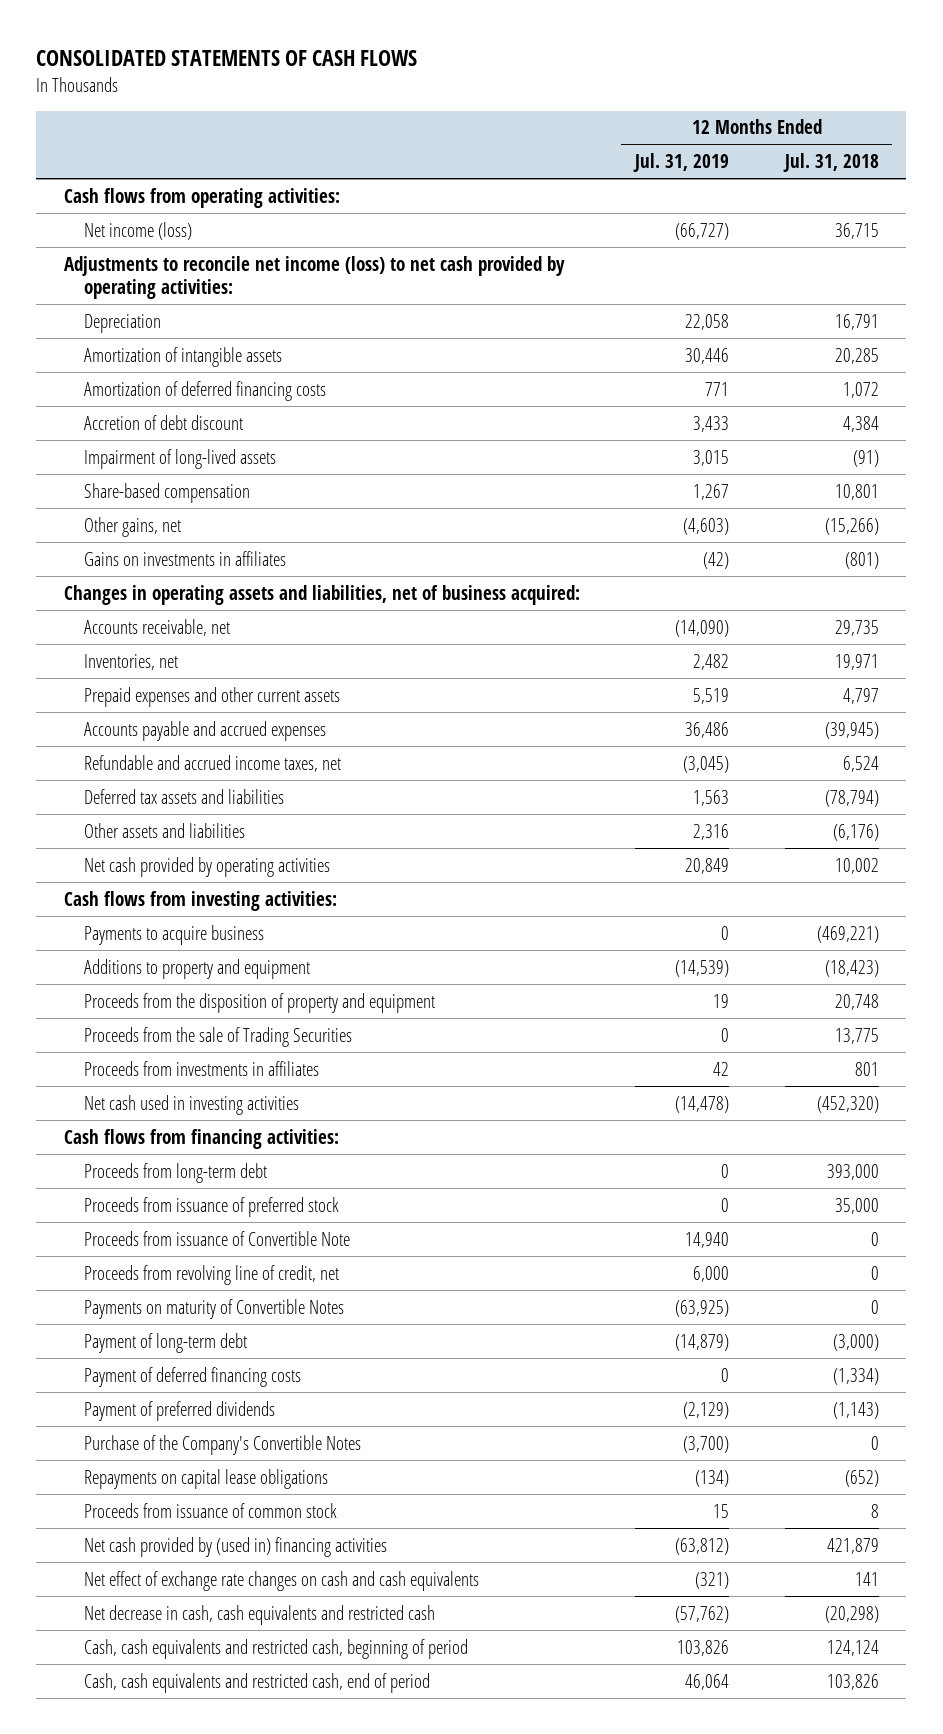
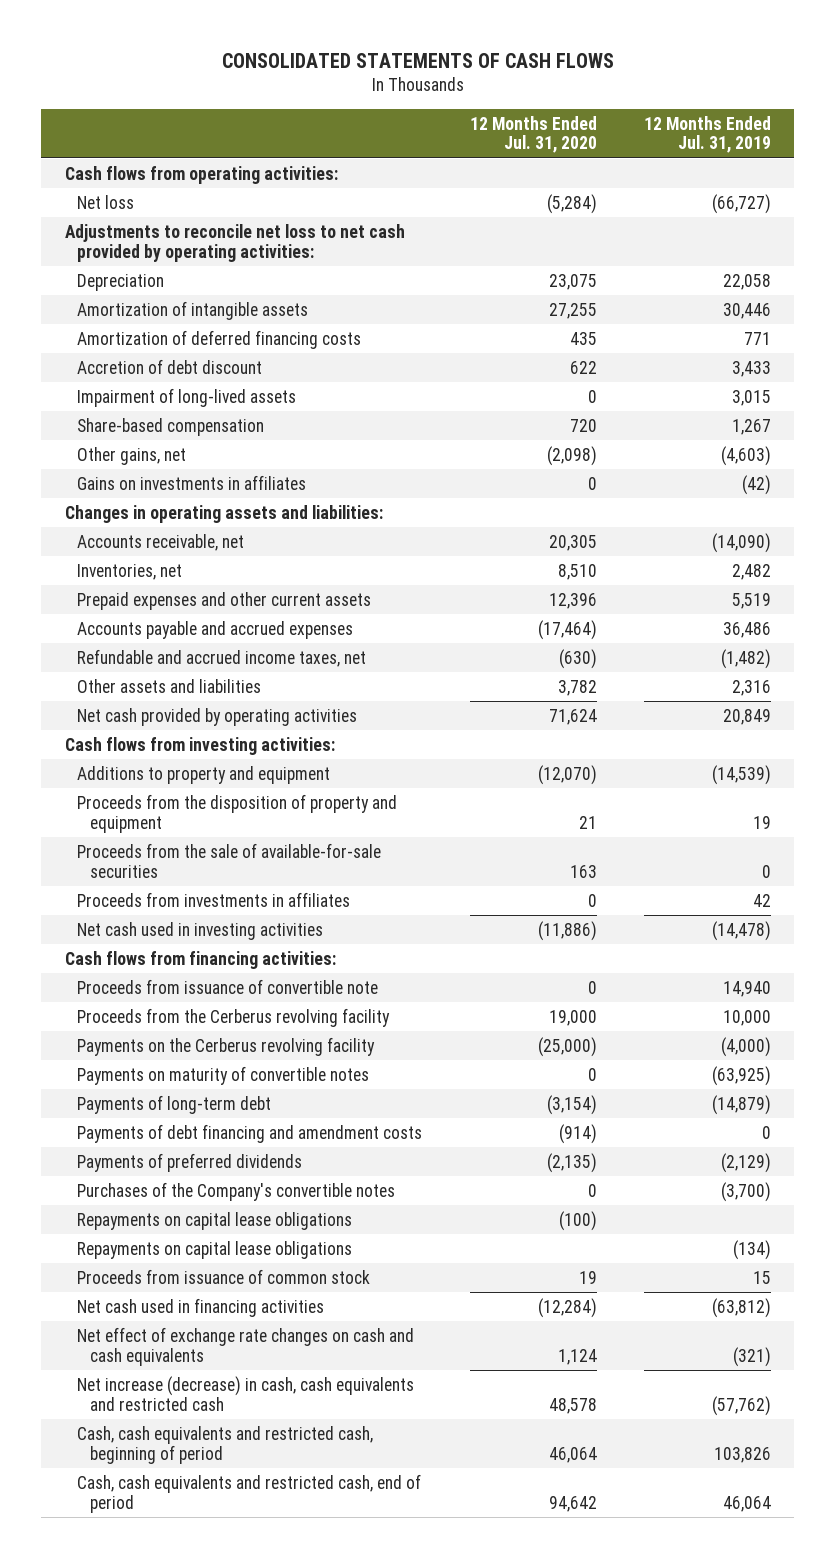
- | 12 Months Ended Jul. 31, 2019 | 12 Months Ended Jul. 31, 2018
+ | 12 Months Ended Jul. 31, 2020 | 12 Months Ended Jul. 31, 2019
- Net income (loss) | (66,727) | 36,715
- Adjustments to reconcile net income (loss) to net cash provided by operating activities:
+ Net loss | (5,284) | (66,727)
+ Adjustments to reconcile net loss to net cash provided by operating activities:
- Changes in operating assets and liabilities, net of business acquired:
+ Changes in operating assets and liabilities:
- Refundable and accrued income taxes, net | (3,045) | 6,524
- Deferred tax assets and liabilities | 1,563 | (78,794)
+ Refundable and accrued income taxes, net | (630) | (1,482)
- Payments to acquire business | 0 | (469,221)
- Proceeds from the sale of Trading Securities | 0 | 13,775
+ Proceeds from the sale of available-for-sale securities | 163 | 0
- Proceeds from long-term debt | 0 | 393,000
- Proceeds from issuance of preferred stock | 0 | 35,000
- Proceeds from issuance of Convertible Note | 14,940 | 0
- Proceeds from revolving line of credit, net | 6,000 | 0
- Payments on maturity of Convertible Notes | (63,925) | 0
- Payment of long-term debt | (14,879) | (3,000)
- Payment of deferred financing costs | 0 | (1,334)
- Payment of preferred dividends | (2,129) | (1,143)
- Purchase of the Company's Convertible Notes | (3,700) | 0
+ Proceeds from issuance of convertible note | 0 | 14,940
+ Proceeds from the Cerberus revolving facility | 19,000 | 10,000
+ Payments on the Cerberus revolving facility | (25,000) | (4,000)
+ Payments on maturity of convertible notes | 0 | (63,925)
+ Payments of long-term debt | (3,154) | (14,879)
+ Payments of debt financing and amendment costs | (914) | 0
+ Payments of preferred dividends | (2,135) | (2,129)
+ Purchases of the Company's convertible notes | 0 | (3,700)
+ Repayments on capital lease obligations | (100) |
- Net cash provided by (used in) financing activities | (63,812) | 421,879
+ Net cash used in financing activities | (12,284) | (63,812)
- Net decrease in cash, cash equivalents and restricted cash | (57,762) | (20,298)
+ Net increase (decrease) in cash, cash equivalents and restricted cash | 48,578 | (57,762)

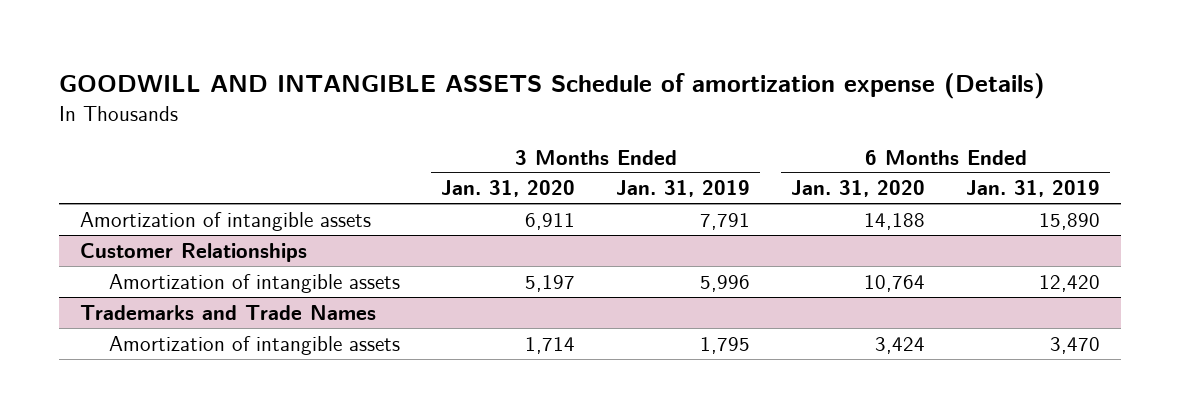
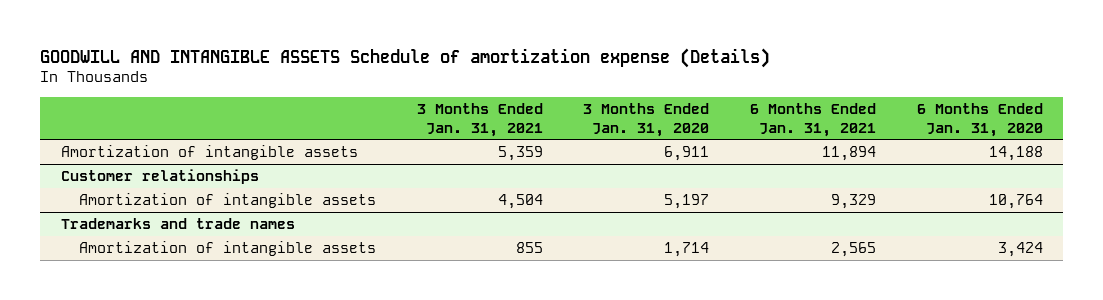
- | 3 Months Ended Jan. 31, 2020 | 3 Months Ended Jan. 31, 2019 | 6 Months Ended Jan. 31, 2020 | 6 Months Ended Jan. 31, 2019
+ | 3 Months Ended Jan. 31, 2021 | 3 Months Ended Jan. 31, 2020 | 6 Months Ended Jan. 31, 2021 | 6 Months Ended Jan. 31, 2020
- Customer Relationships
+ Customer relationships
- Trademarks and Trade Names
+ Trademarks and trade names

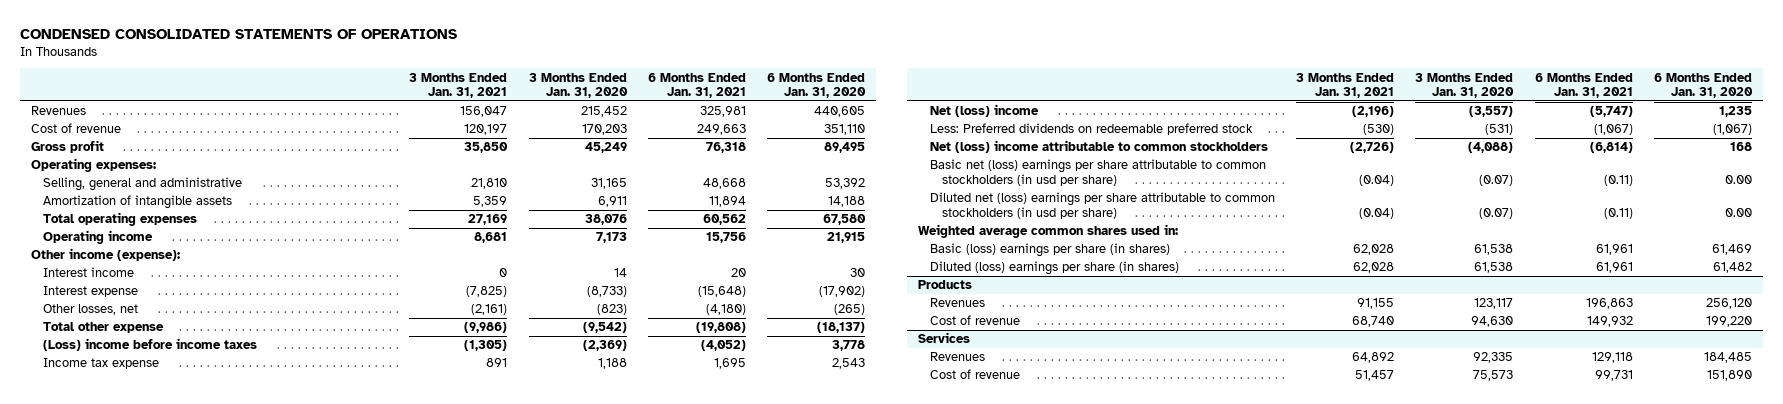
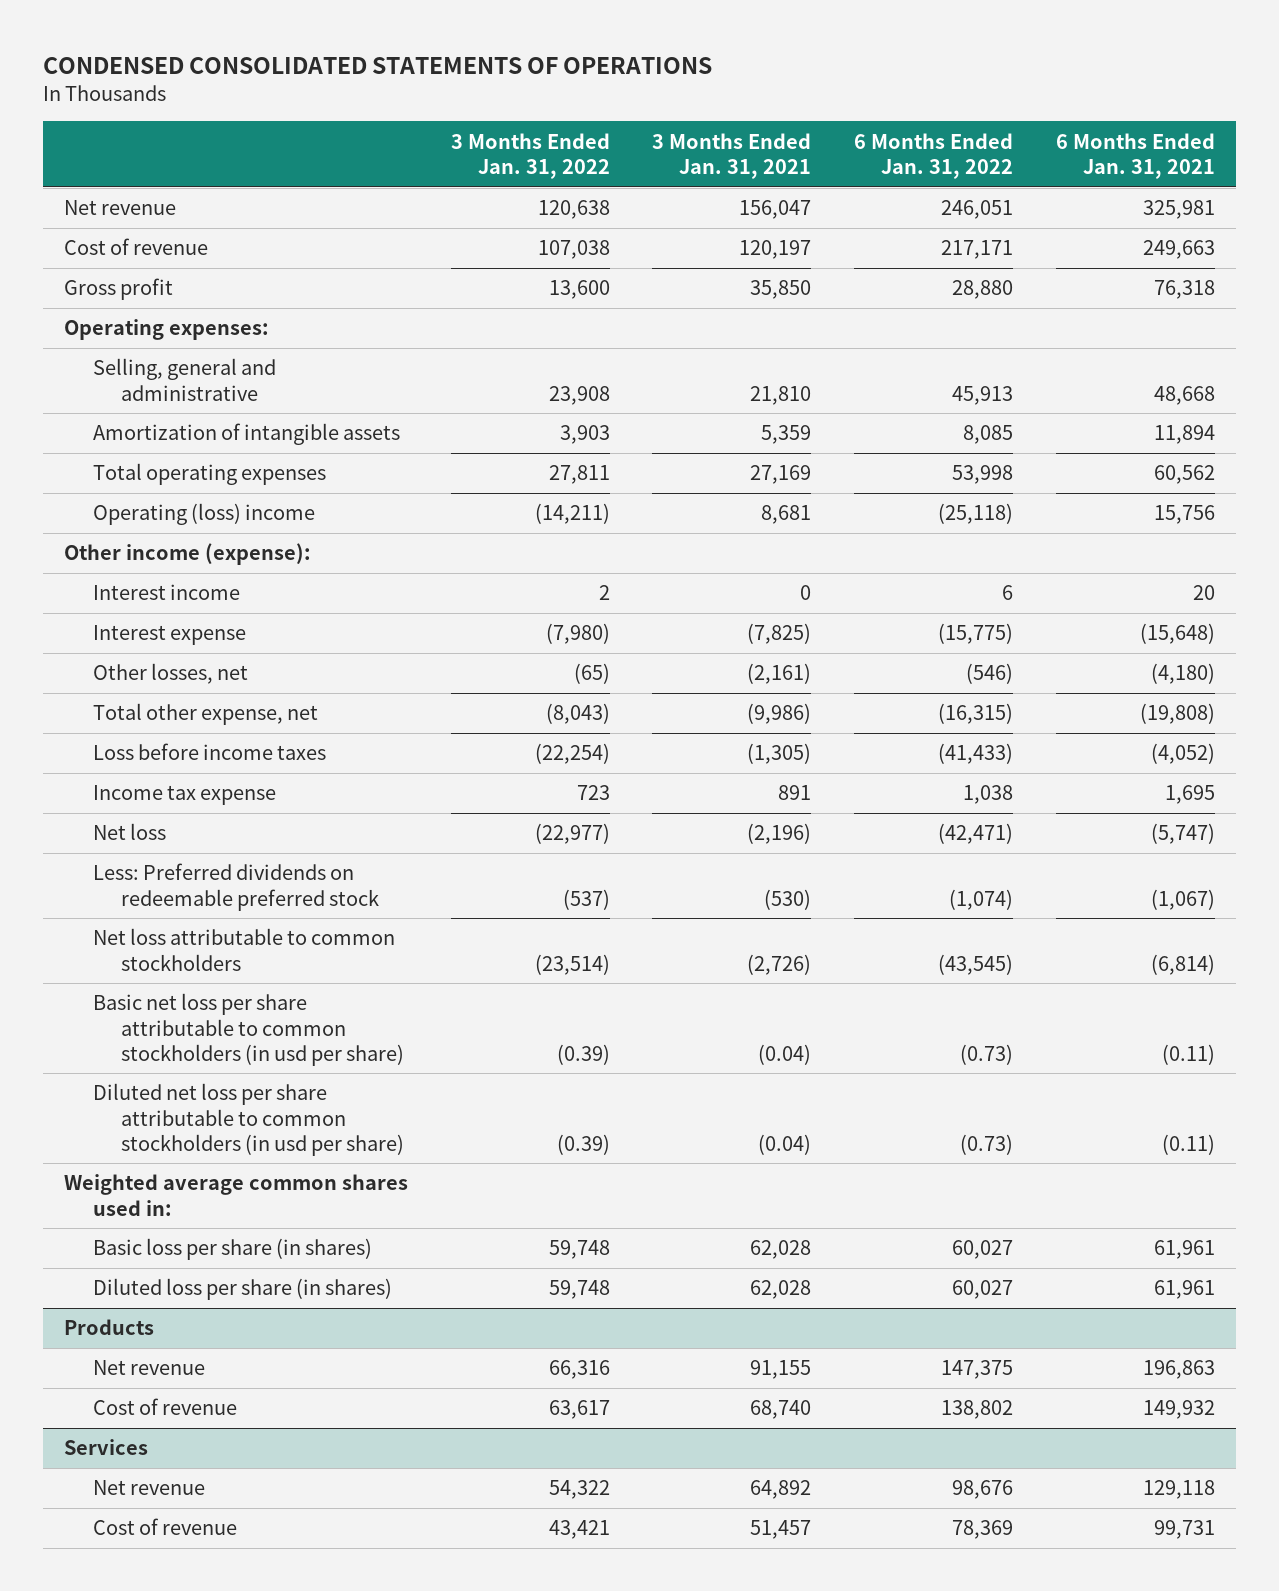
- | 3 Months Ended Jan. 31, 2021 | 3 Months Ended Jan. 31, 2020 | 6 Months Ended Jan. 31, 2021 | 6 Months Ended Jan. 31, 2020
+ | 3 Months Ended Jan. 31, 2022 | 3 Months Ended Jan. 31, 2021 | 6 Months Ended Jan. 31, 2022 | 6 Months Ended Jan. 31, 2021
- Revenues | 156,047 | 215,452 | 325,981 | 440,605
+ Net revenue | 120,638 | 156,047 | 246,051 | 325,981
- Operating income | 8,681 | 7,173 | 15,756 | 21,915
+ Operating (loss) income | (14,211) | 8,681 | (25,118) | 15,756
- Total other expense | (9,986) | (9,542) | (19,808) | (18,137)
- (Loss) income before income taxes | (1,305) | (2,369) | (4,052) | 3,778
+ Total other expense, net | (8,043) | (9,986) | (16,315) | (19,808)
+ Loss before income taxes | (22,254) | (1,305) | (41,433) | (4,052)
- Net (loss) income | (2,196) | (3,557) | (5,747) | 1,235
+ Net loss | (22,977) | (2,196) | (42,471) | (5,747)
- Net (loss) income attributable to common stockholders | (2,726) | (4,088) | (6,814) | 168
- Basic net (loss) earnings per share attributable to common stockholders (in usd per share) | (0.04) | (0.07) | (0.11) | 0.00
- Diluted net (loss) earnings per share attributable to common stockholders (in usd per share) | (0.04) | (0.07) | (0.11) | 0.00
+ Net loss attributable to common stockholders | (23,514) | (2,726) | (43,545) | (6,814)
+ Basic net loss per share attributable to common stockholders (in usd per share) | (0.39) | (0.04) | (0.73) | (0.11)
+ Diluted net loss per share attributable to common stockholders (in usd per share) | (0.39) | (0.04) | (0.73) | (0.11)
- Basic (loss) earnings per share (in shares) | 62,028 | 61,538 | 61,961 | 61,469
- Diluted (loss) earnings per share (in shares) | 62,028 | 61,538 | 61,961 | 61,482
+ Basic loss per share (in shares) | 59,748 | 62,028 | 60,027 | 61,961
+ Diluted loss per share (in shares) | 59,748 | 62,028 | 60,027 | 61,961
@ Products
- Revenues | 91,155 | 123,117 | 196,863 | 256,120
+ Net revenue | 66,316 | 91,155 | 147,375 | 196,863
@ Services
- Revenues | 64,892 | 92,335 | 129,118 | 184,485
+ Net revenue | 54,322 | 64,892 | 98,676 | 129,118

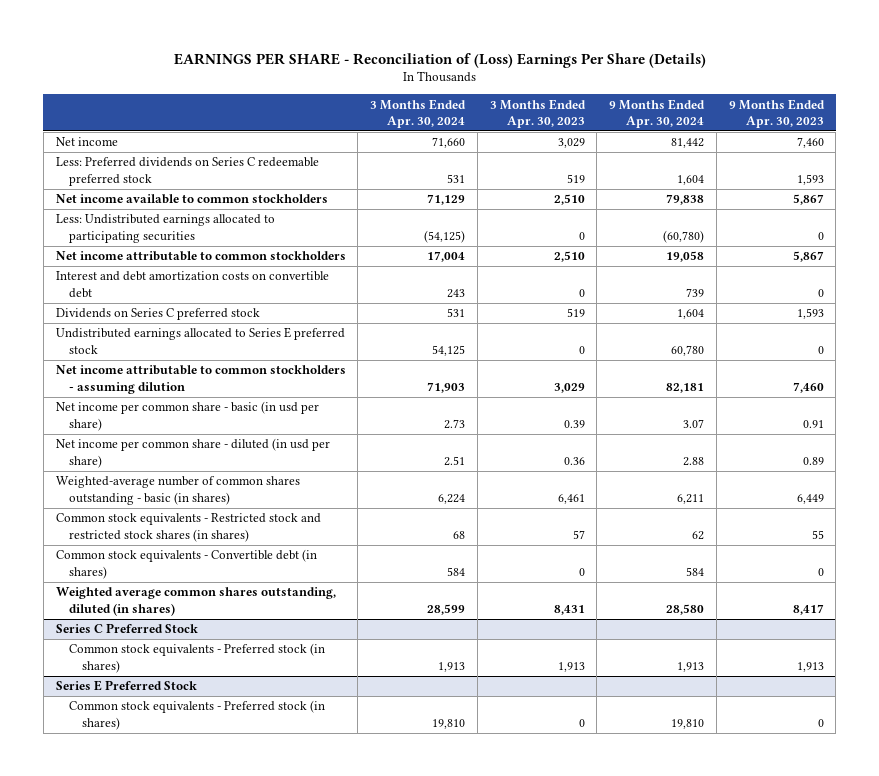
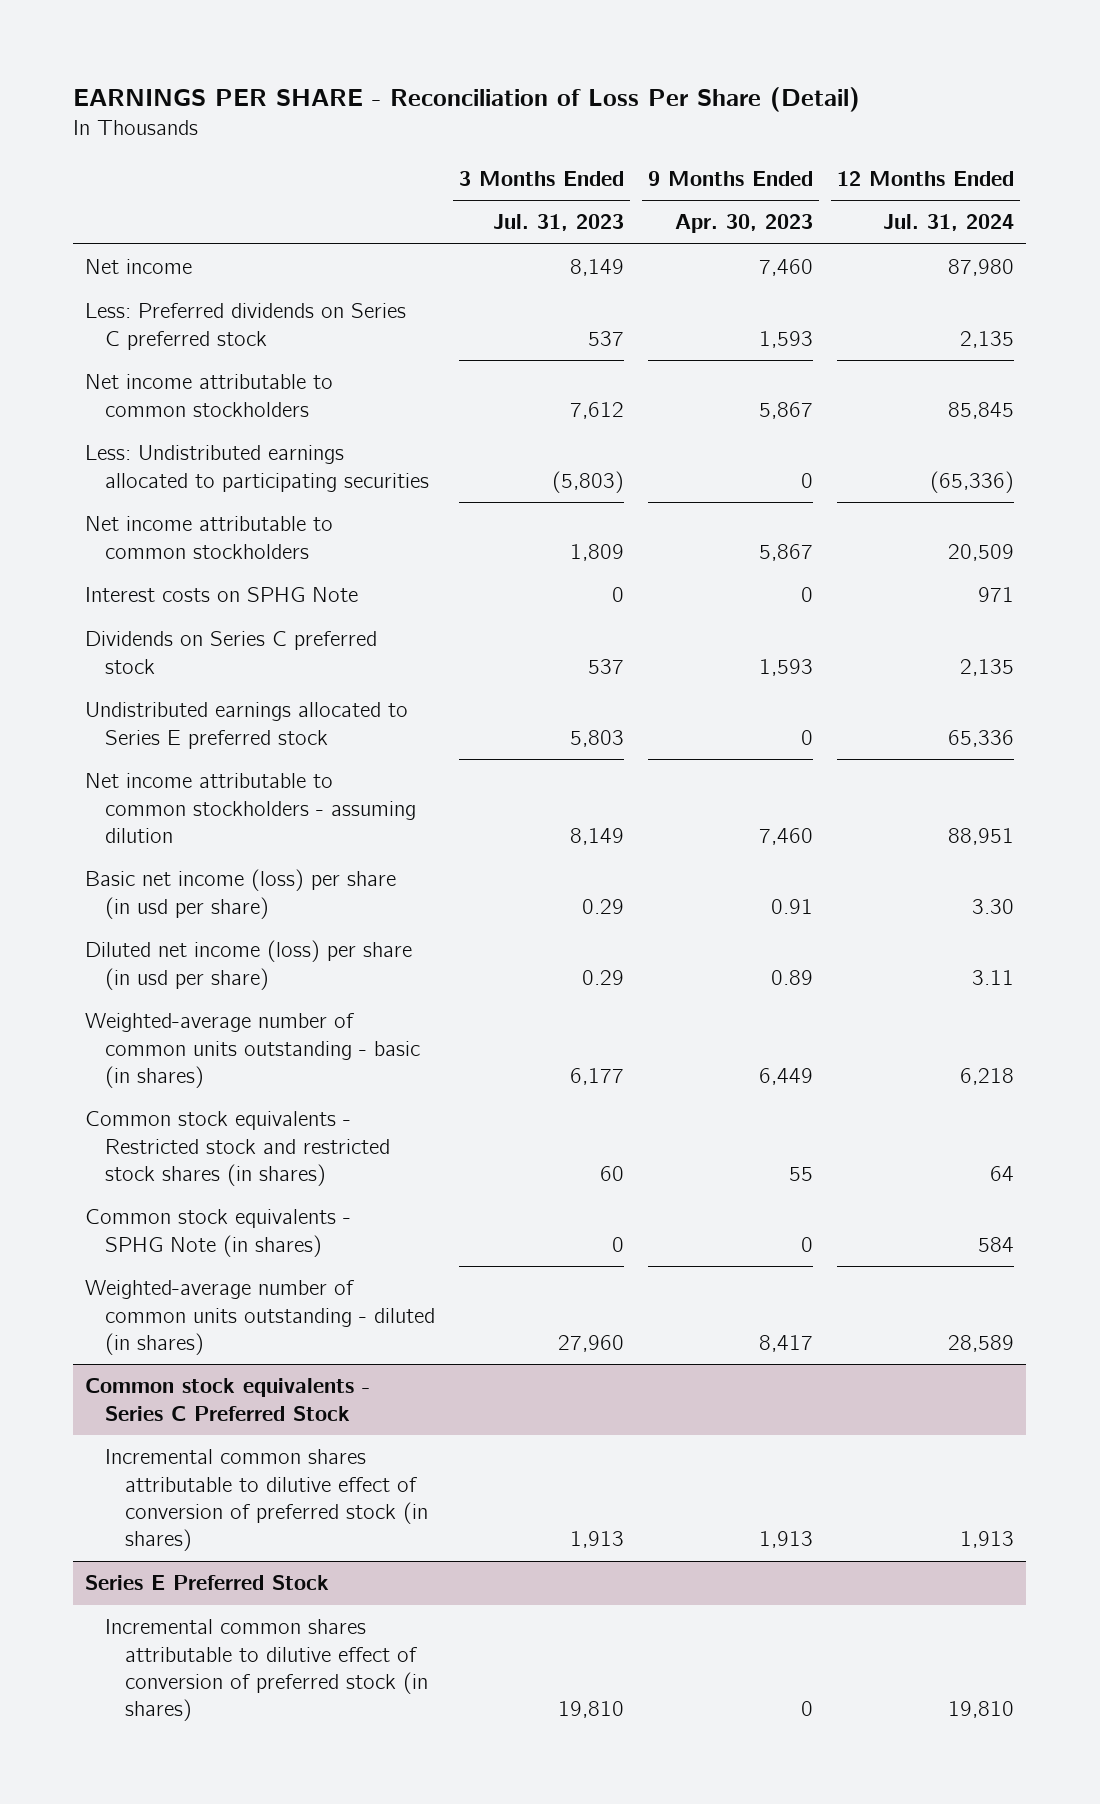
- EARNINGS PER SHARE - Reconciliation of (Loss) Earnings Per Share (Details)
+ EARNINGS PER SHARE - Reconciliation of Loss Per Share (Detail)
- | 3 Months Ended Apr. 30, 2024 | 3 Months Ended Apr. 30, 2023 | 9 Months Ended Apr. 30, 2024 | 9 Months Ended Apr. 30, 2023
+ | 3 Months Ended Jul. 31, 2023 | 9 Months Ended Apr. 30, 2023 | 12 Months Ended Jul. 31, 2024
- Less: Preferred dividends on Series C redeemable preferred stock | 531 | 519 | 1,604 | 1,593
- Net income available to common stockholders | 71,129 | 2,510 | 79,838 | 5,867
+ Less: Preferred dividends on Series C preferred stock | 537 | 1,593 | 2,135
+ Net income attributable to common stockholders | 7,612 | 5,867 | 85,845
- Interest and debt amortization costs on convertible debt | 243 | 0 | 739 | 0
+ Interest costs on SPHG Note | 0 | 0 | 971
- Net income per common share - basic (in usd per share) | 2.73 | 0.39 | 3.07 | 0.91
- Net income per common share - diluted (in usd per share) | 2.51 | 0.36 | 2.88 | 0.89
- Weighted-average number of common shares outstanding - basic (in shares) | 6,224 | 6,461 | 6,211 | 6,449
+ Basic net income (loss) per share (in usd per share) | 0.29 | 0.91 | 3.30
+ Diluted net income (loss) per share (in usd per share) | 0.29 | 0.89 | 3.11
+ Weighted-average number of common units outstanding - basic (in shares) | 6,177 | 6,449 | 6,218
- Common stock equivalents - Convertible debt (in shares) | 584 | 0 | 584 | 0
- Weighted average common shares outstanding, diluted (in shares) | 28,599 | 8,431 | 28,580 | 8,417
- Series C Preferred Stock
- Common stock equivalents - Preferred stock (in shares) | 1,913 | 1,913 | 1,913 | 1,913
+ Common stock equivalents - SPHG Note (in shares) | 0 | 0 | 584
+ Weighted-average number of common units outstanding - diluted (in shares) | 27,960 | 8,417 | 28,589
+ Common stock equivalents - Series C Preferred Stock
+ Incremental common shares attributable to dilutive effect of conversion of preferred stock (in shares) | 1,913 | 1,913 | 1,913
@ Series E Preferred Stock
- Common stock equivalents - Preferred stock (in shares) | 19,810 | 0 | 19,810 | 0
+ Incremental common shares attributable to dilutive effect of conversion of preferred stock (in shares) | 19,810 | 0 | 19,810

